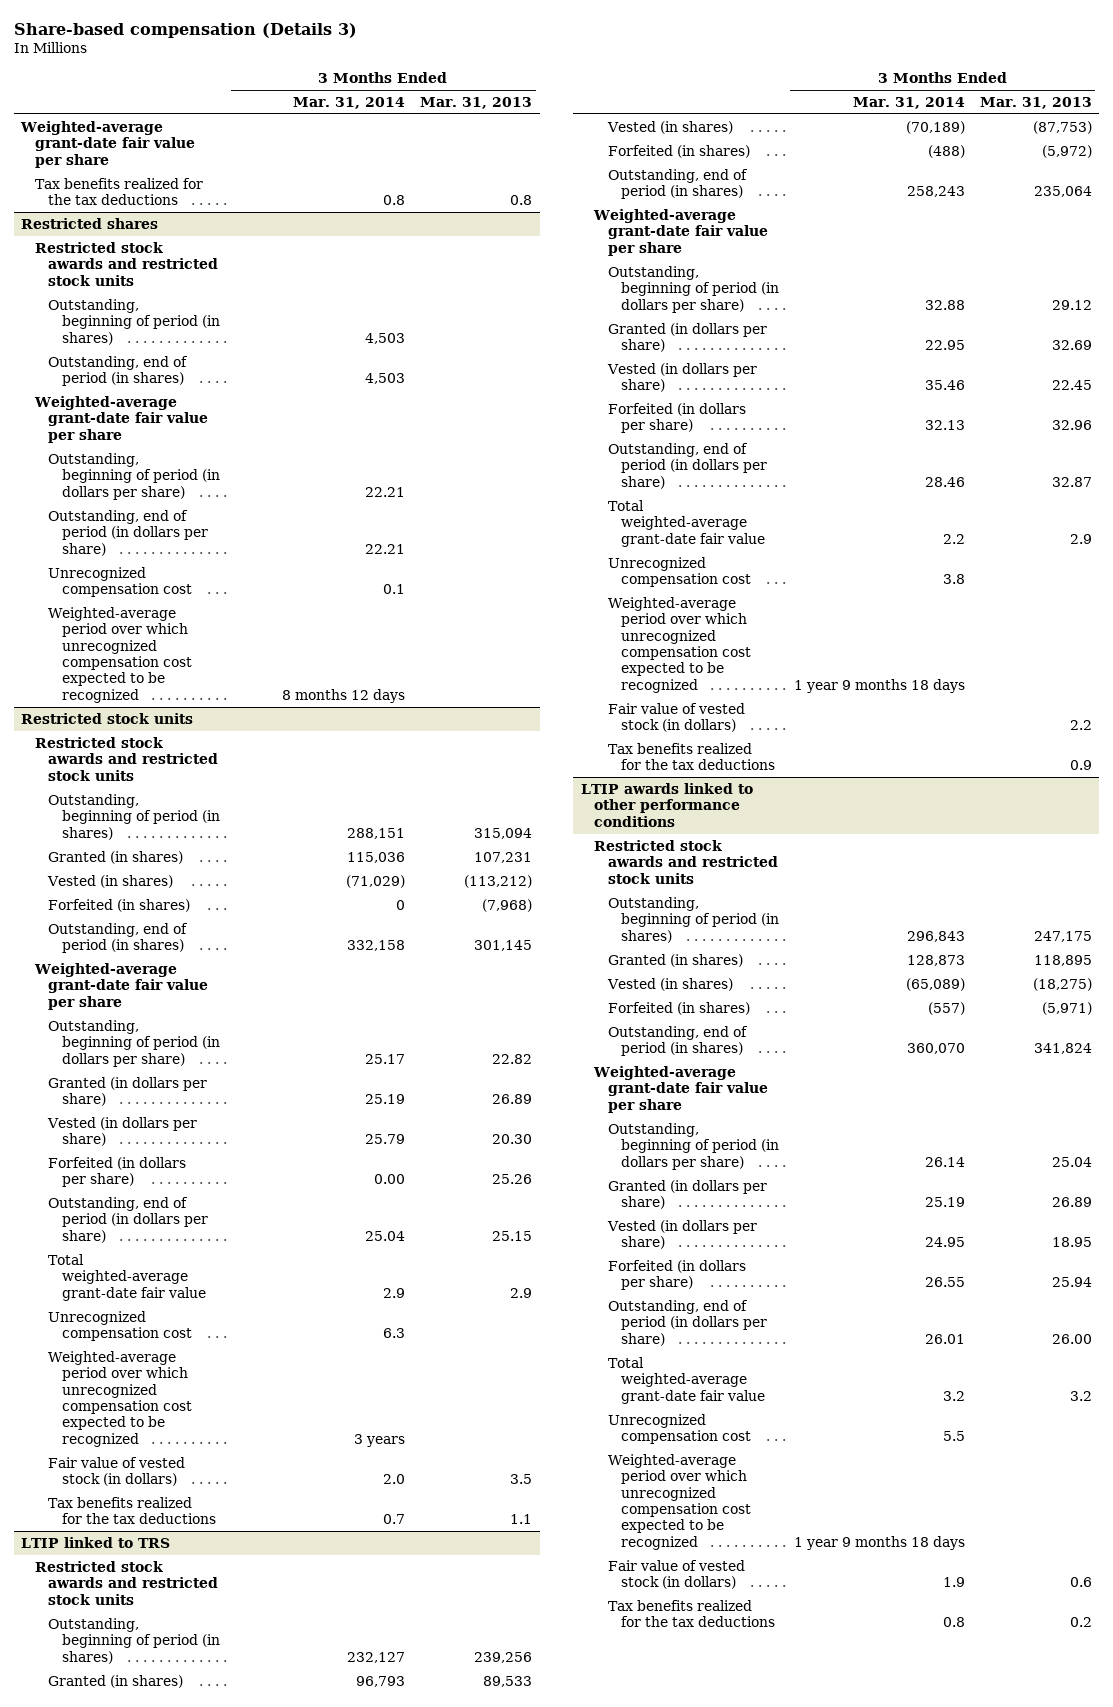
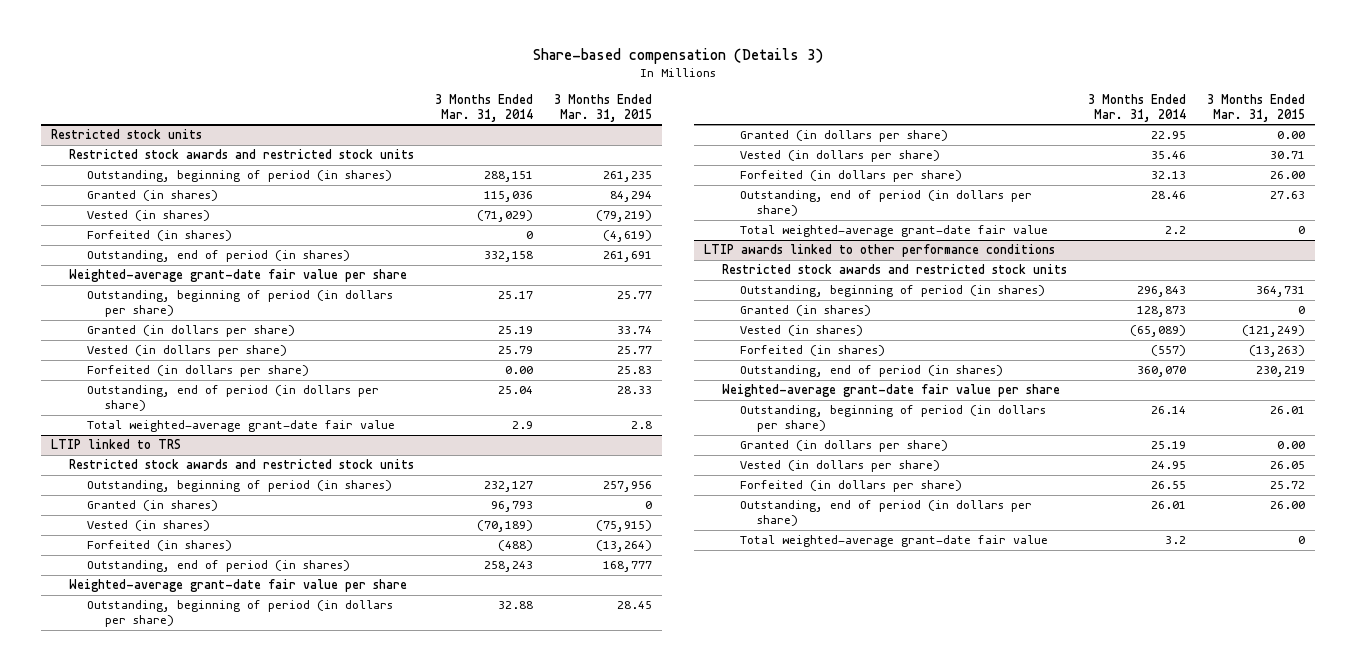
- | 3 Months Ended Mar. 31, 2014 | 3 Months Ended Mar. 31, 2013
+ | 3 Months Ended Mar. 31, 2014 | 3 Months Ended Mar. 31, 2015
- Weighted-average grant-date fair value per share
- Tax benefits realized for the tax deductions | 0.8 | 0.8
- Restricted shares
- Restricted stock awards and restricted stock units
- Outstanding, beginning of period (in shares) | 4,503 |
- Outstanding, end of period (in shares) | 4,503 |
- Weighted-average grant-date fair value per share
- Outstanding, beginning of period (in dollars per share) | 22.21 |
- Outstanding, end of period (in dollars per share) | 22.21 |
- Unrecognized compensation cost | 0.1 |
- Weighted-average period over which unrecognized compensation cost expected to be recognized | 8 months 12 days |
@ Restricted stock units
- Unrecognized compensation cost | 6.3 |
- Weighted-average period over which unrecognized compensation cost expected to be recognized | 3 years |
- Fair value of vested stock (in dollars) | 2.0 | 3.5
- Tax benefits realized for the tax deductions | 0.7 | 1.1
@ LTIP linked to TRS
- Unrecognized compensation cost | 3.8 |
- Weighted-average period over which unrecognized compensation cost expected to be recognized | 1 year 9 months 18 days |
- Fair value of vested stock (in dollars) | | 2.2
- Tax benefits realized for the tax deductions | | 0.9
@ LTIP awards linked to other performance conditions
- Unrecognized compensation cost | 5.5 |
- Weighted-average period over which unrecognized compensation cost expected to be recognized | 1 year 9 months 18 days |
- Fair value of vested stock (in dollars) | 1.9 | 0.6
- Tax benefits realized for the tax deductions | 0.8 | 0.2

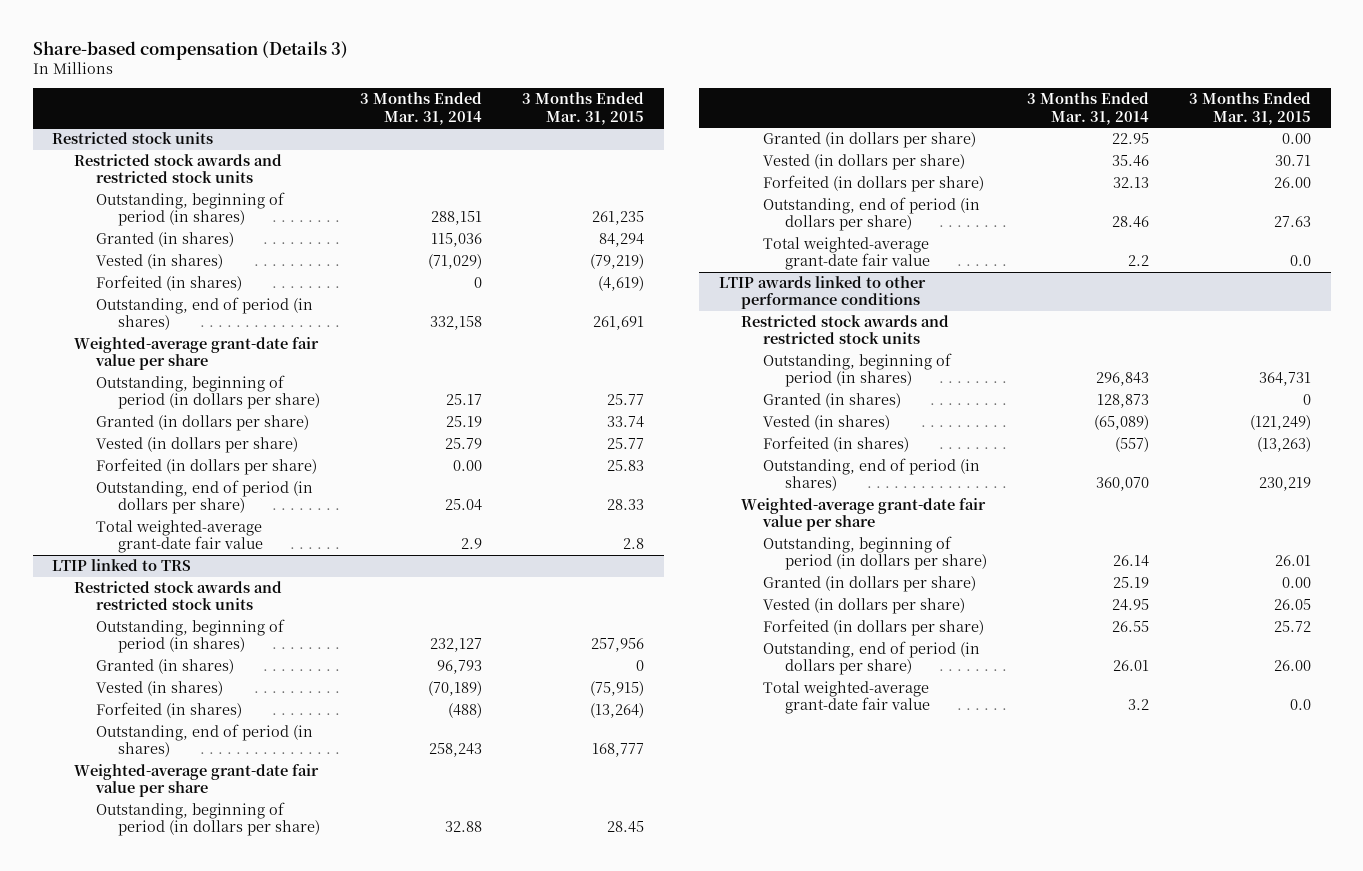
@ LTIP linked to TRS
- Total weighted-average grant-date fair value | 2.2 | 0
+ Total weighted-average grant-date fair value | 2.2 | 0.0
@ LTIP awards linked to other performance conditions
- Total weighted-average grant-date fair value | 3.2 | 0
+ Total weighted-average grant-date fair value | 3.2 | 0.0

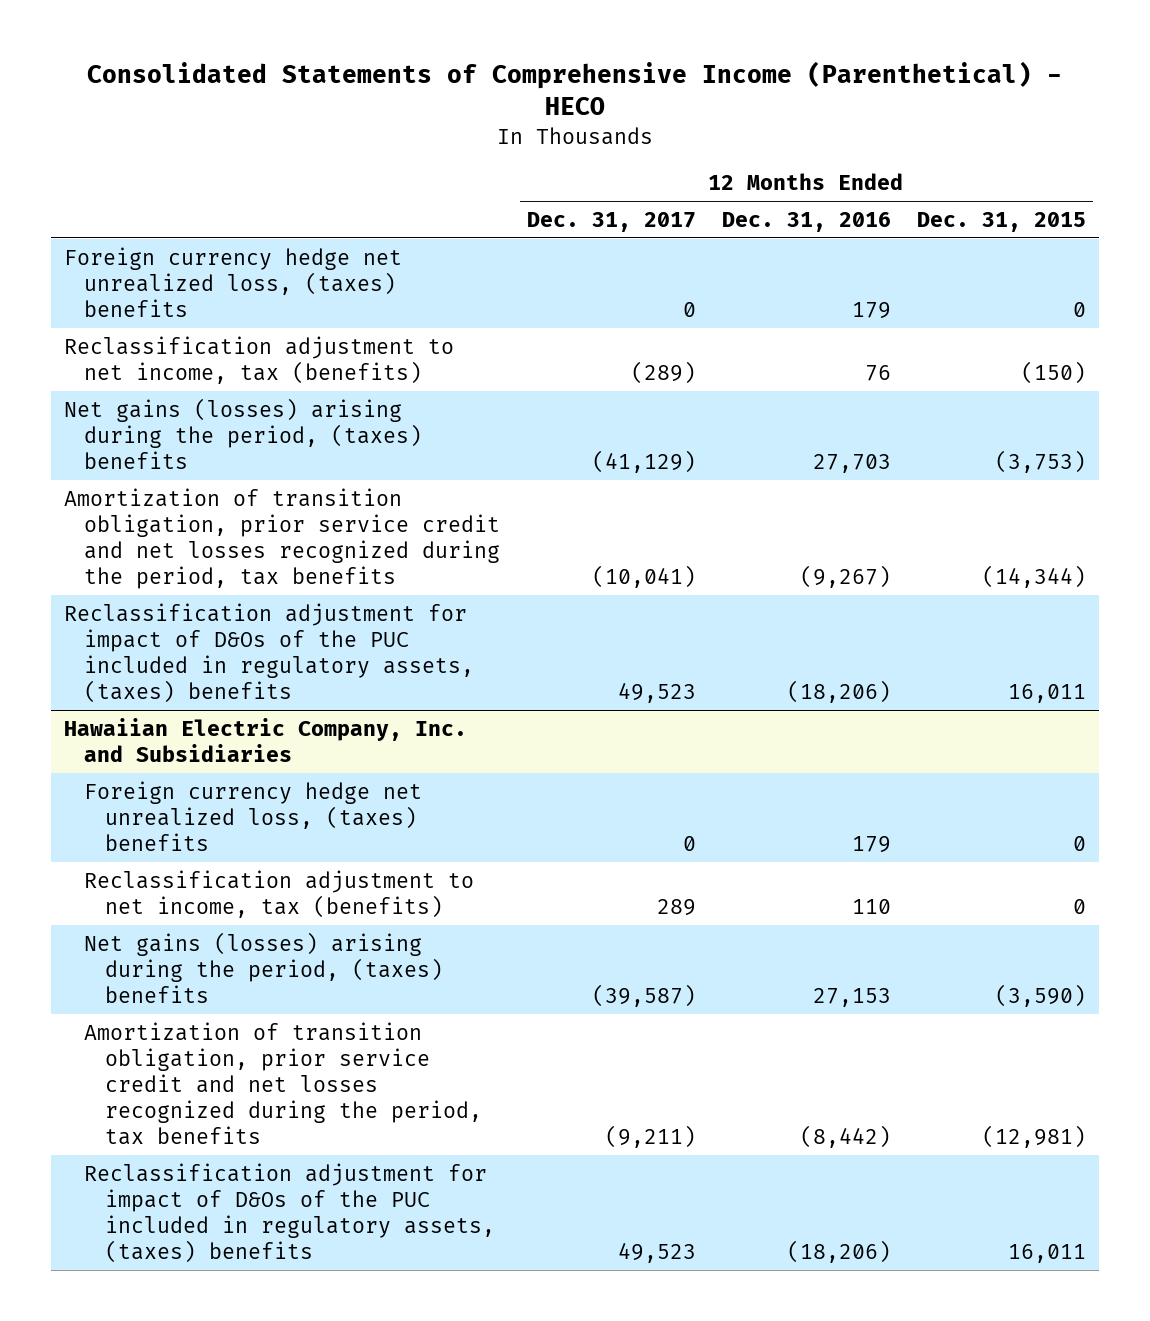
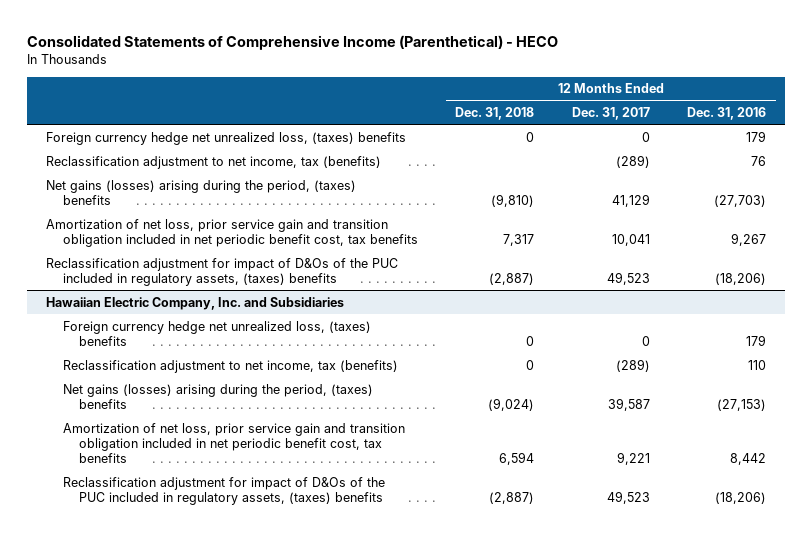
- | 12 Months Ended Dec. 31, 2017 | 12 Months Ended Dec. 31, 2016 | 12 Months Ended Dec. 31, 2015
+ | 12 Months Ended Dec. 31, 2018 | 12 Months Ended Dec. 31, 2017 | 12 Months Ended Dec. 31, 2016
- Net gains (losses) arising during the period, (taxes) benefits | (41,129) | 27,703 | (3,753)
- Amortization of transition obligation, prior service credit and net losses recognized during the period, tax benefits | (10,041) | (9,267) | (14,344)
+ Net gains (losses) arising during the period, (taxes) benefits | (9,810) | 41,129 | (27,703)
+ Amortization of net loss, prior service gain and transition obligation included in net periodic benefit cost, tax benefits | 7,317 | 10,041 | 9,267
@ Hawaiian Electric Company, Inc. and Subsidiaries
- Reclassification adjustment to net income, tax (benefits) | 289 | 110 | 0
- Net gains (losses) arising during the period, (taxes) benefits | (39,587) | 27,153 | (3,590)
- Amortization of transition obligation, prior service credit and net losses recognized during the period, tax benefits | (9,211) | (8,442) | (12,981)
+ Reclassification adjustment to net income, tax (benefits) | 0 | (289) | 110
+ Net gains (losses) arising during the period, (taxes) benefits | (9,024) | 39,587 | (27,153)
+ Amortization of net loss, prior service gain and transition obligation included in net periodic benefit cost, tax benefits | 6,594 | 9,221 | 8,442

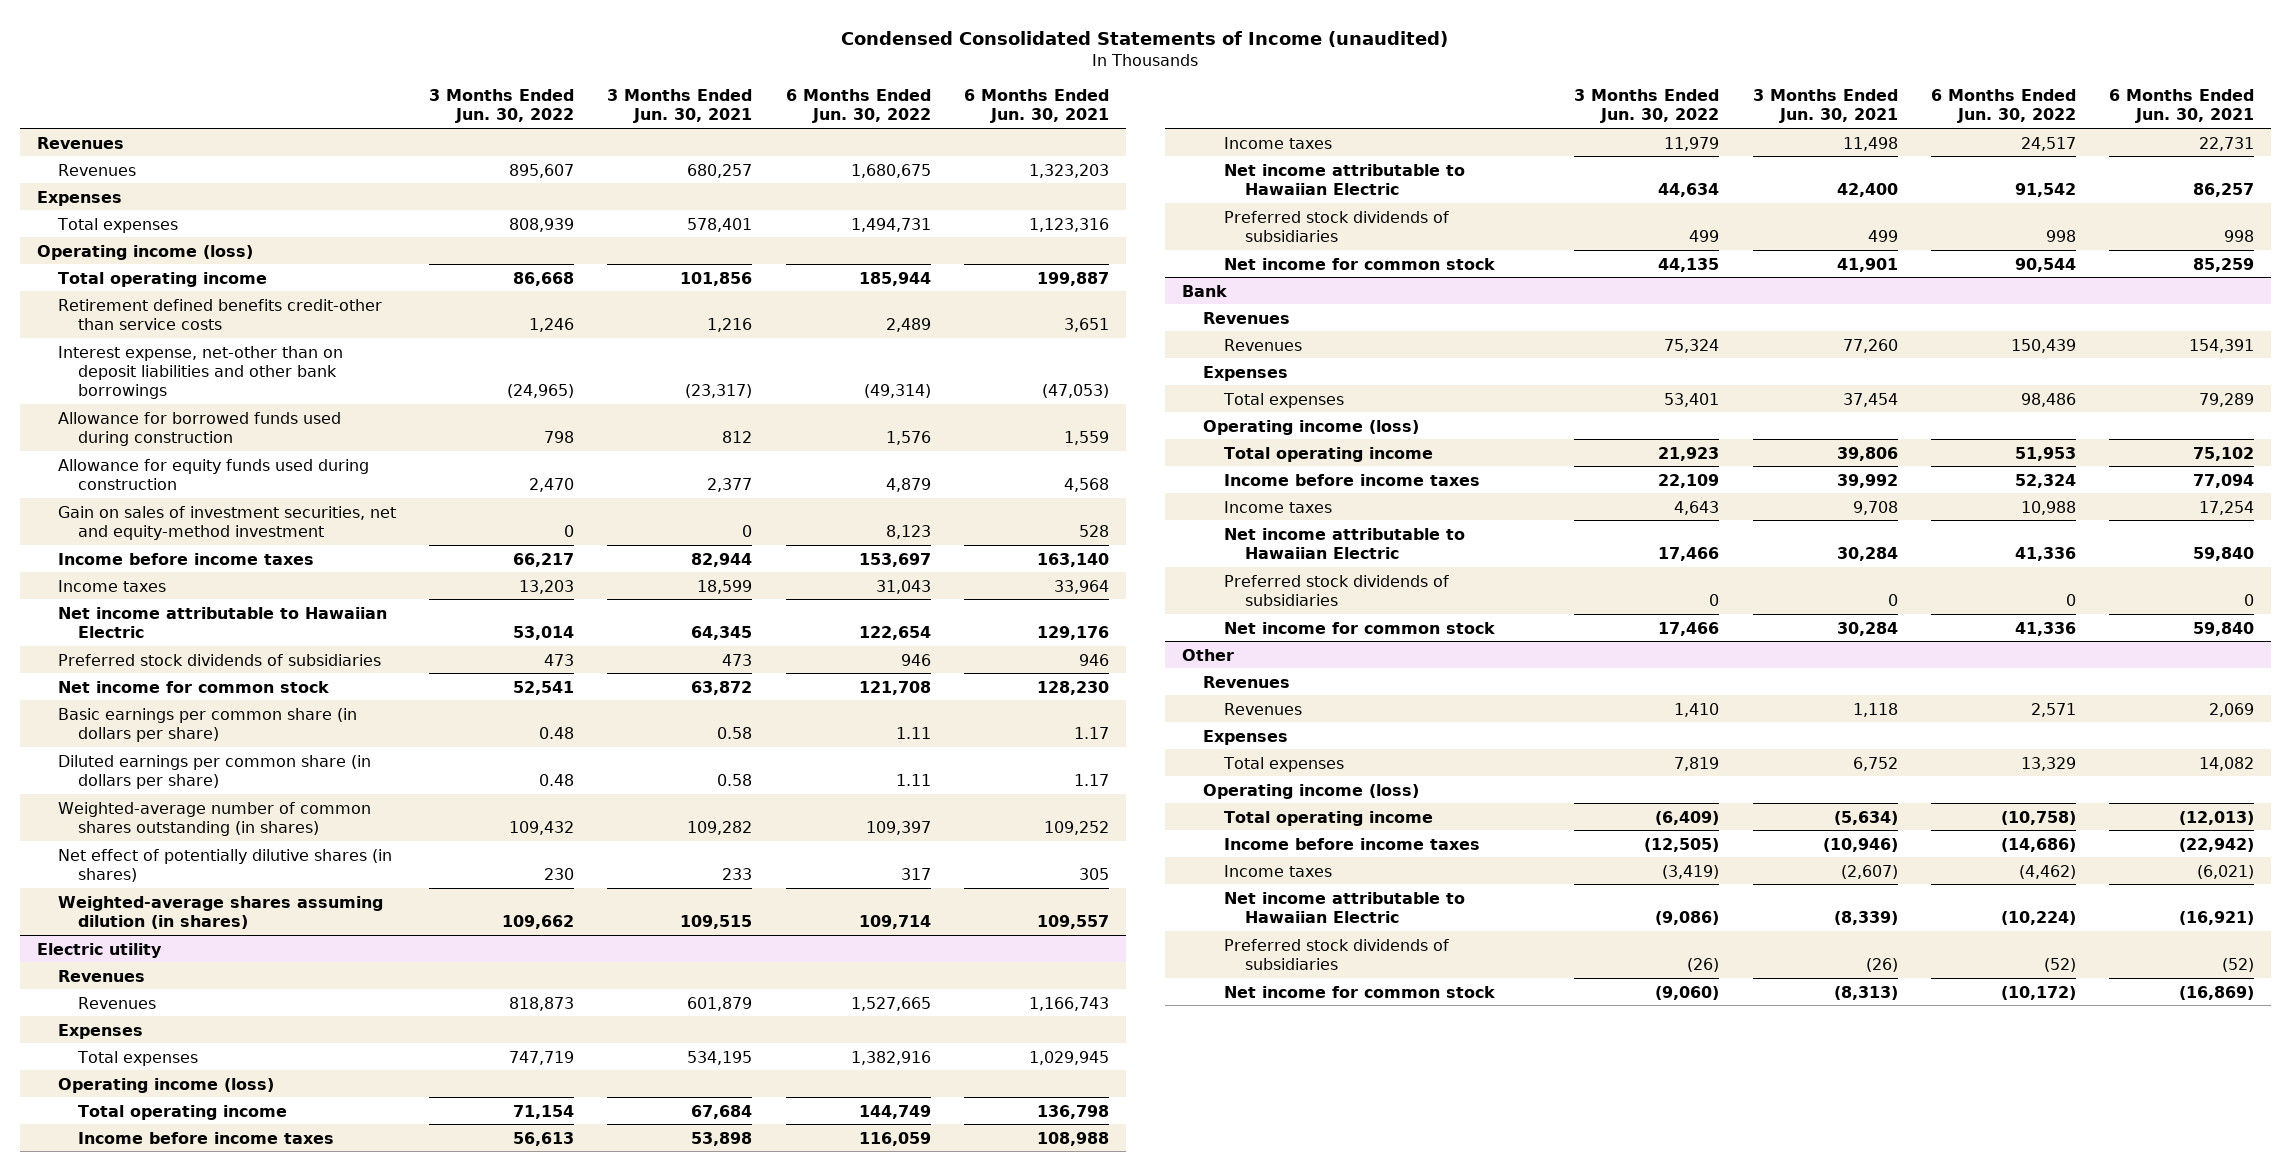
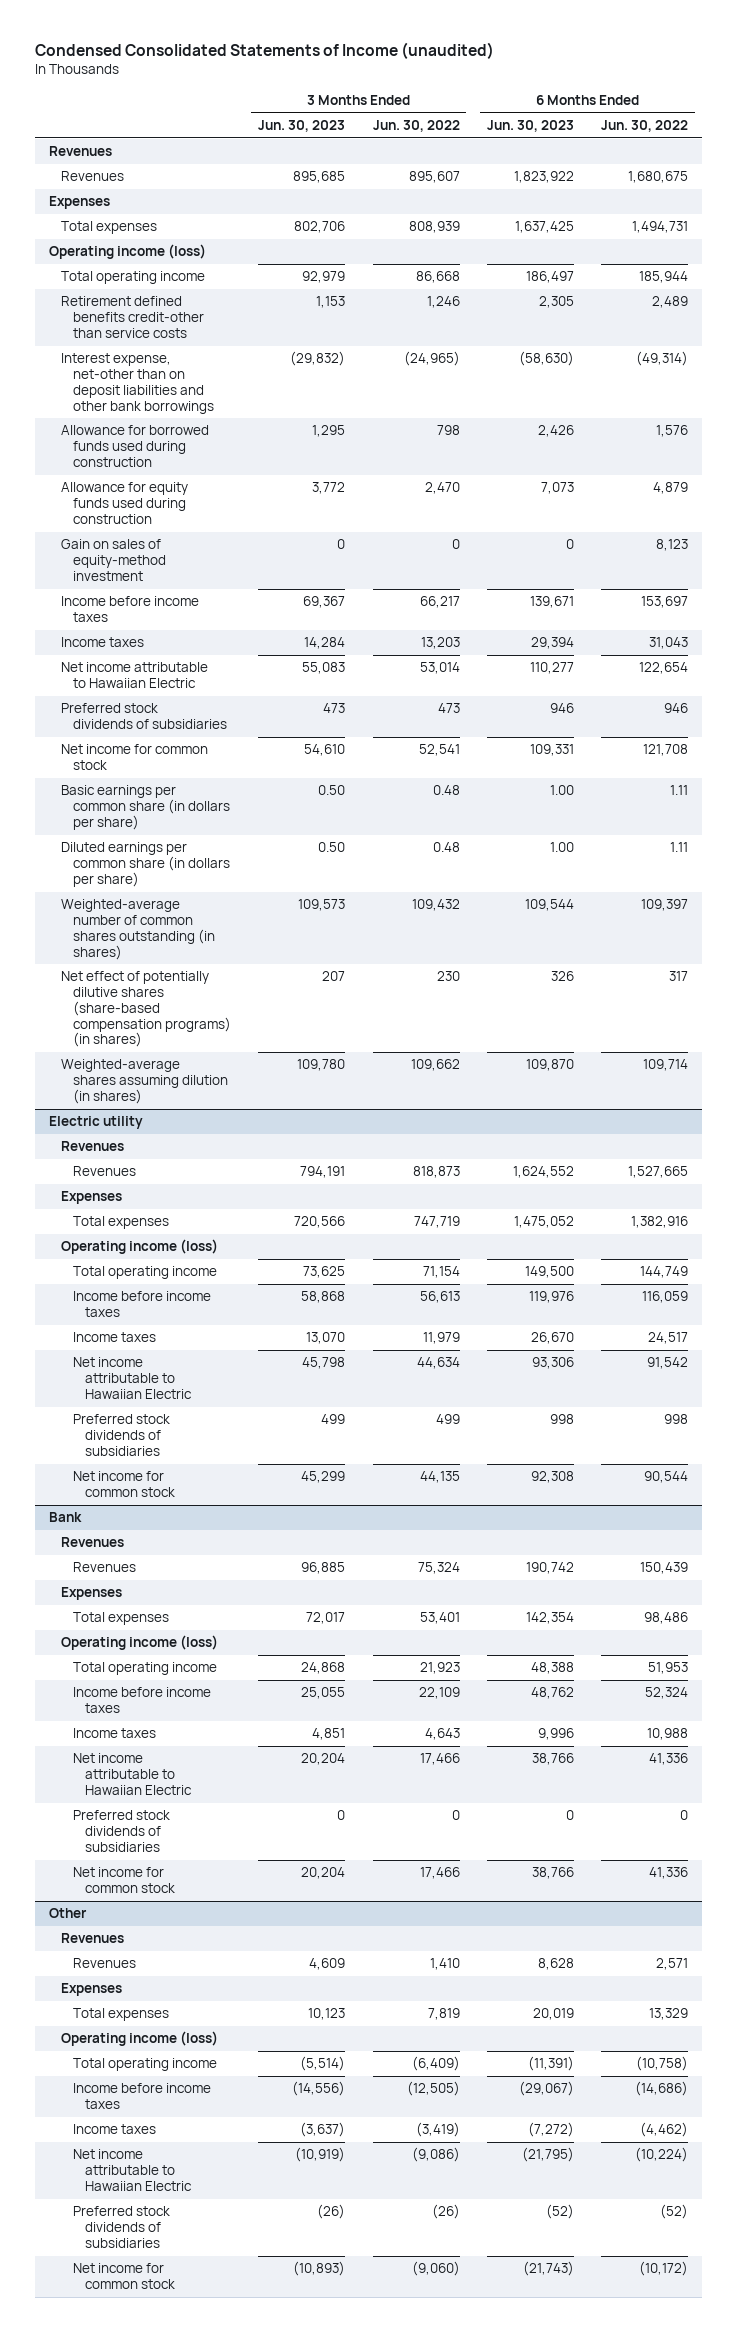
- | 3 Months Ended Jun. 30, 2022 | 3 Months Ended Jun. 30, 2021 | 6 Months Ended Jun. 30, 2022 | 6 Months Ended Jun. 30, 2021
+ | 3 Months Ended Jun. 30, 2023 | 3 Months Ended Jun. 30, 2022 | 6 Months Ended Jun. 30, 2023 | 6 Months Ended Jun. 30, 2022
- Gain on sales of investment securities, net and equity-method investment | 0 | 0 | 8,123 | 528
+ Gain on sales of equity-method investment | 0 | 0 | 0 | 8,123
- Net effect of potentially dilutive shares (in shares) | 230 | 233 | 317 | 305
+ Net effect of potentially dilutive shares (share-based compensation programs) (in shares) | 207 | 230 | 326 | 317

